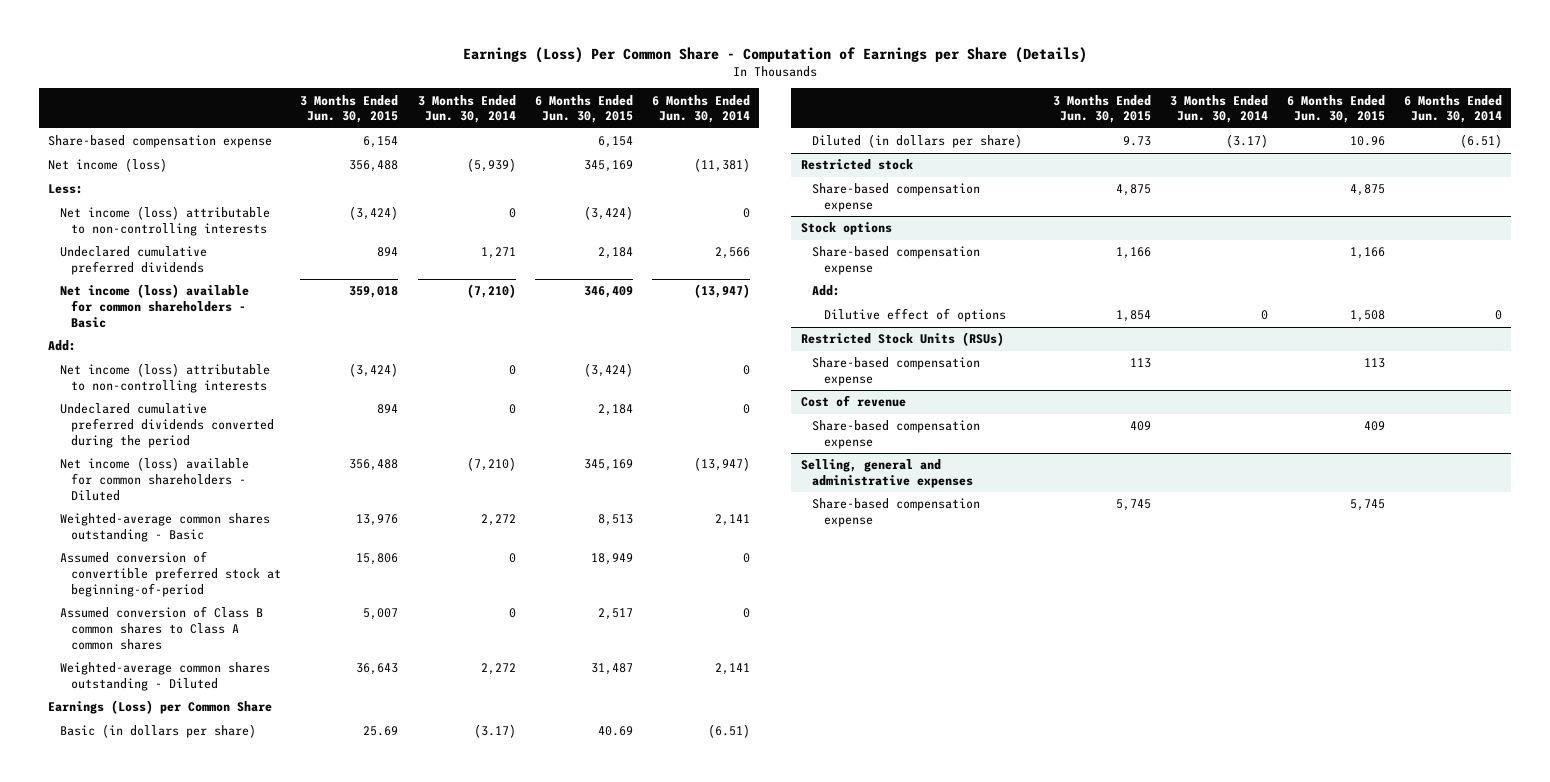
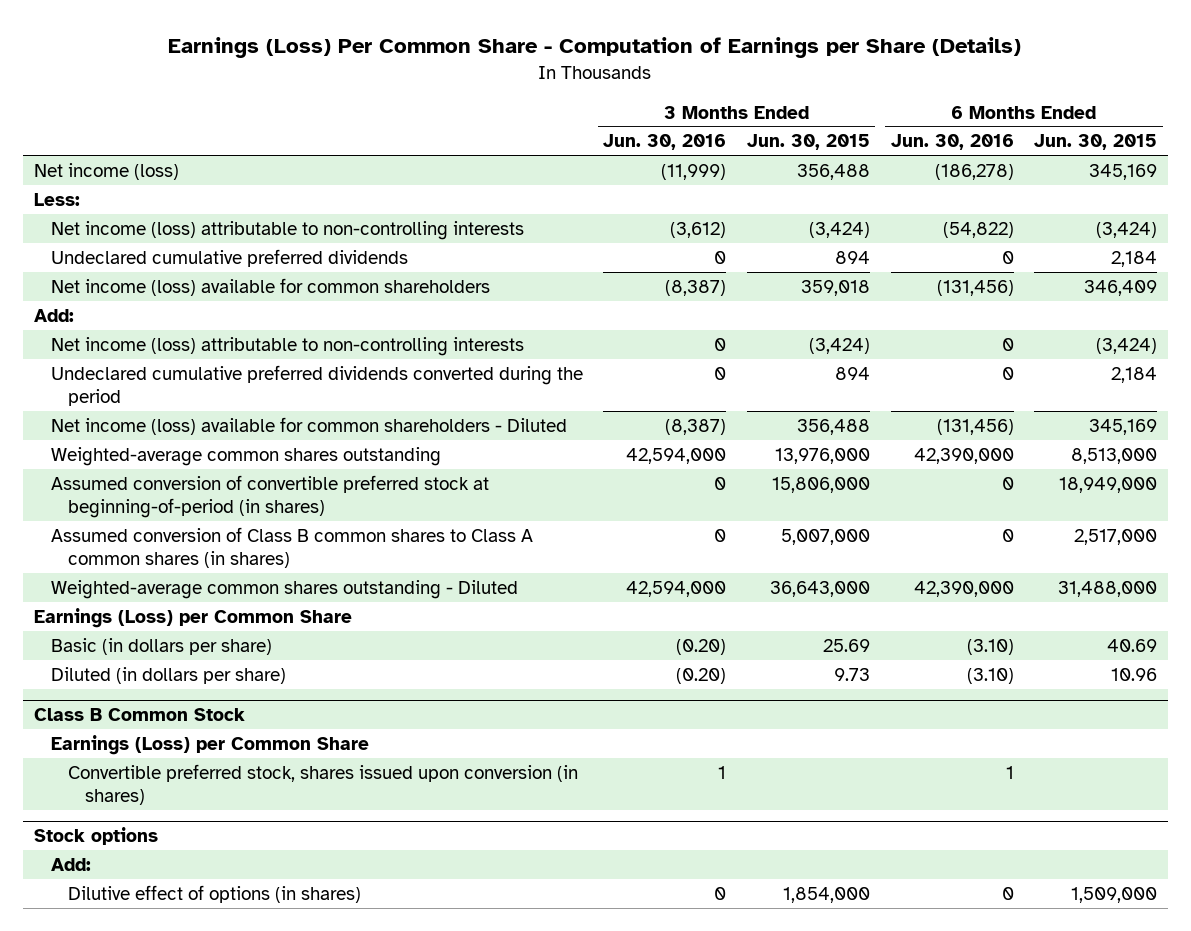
- | 3 Months Ended Jun. 30, 2015 | 3 Months Ended Jun. 30, 2014 | 6 Months Ended Jun. 30, 2015 | 6 Months Ended Jun. 30, 2014
+ | 3 Months Ended Jun. 30, 2016 | 3 Months Ended Jun. 30, 2015 | 6 Months Ended Jun. 30, 2016 | 6 Months Ended Jun. 30, 2015
- Share-based compensation expense | 6,154 | | 6,154 |
- Net income (loss) available for common shareholders - Basic | 359,018 | (7,210) | 346,409 | (13,947)
+ Net income (loss) available for common shareholders | (8,387) | 359,018 | (131,456) | 346,409
- Weighted-average common shares outstanding - Basic | 13,976 | 2,272 | 8,513 | 2,141
- Assumed conversion of convertible preferred stock at beginning-of-period | 15,806 | 0 | 18,949 | 0
- Assumed conversion of Class B common shares to Class A common shares | 5,007 | 0 | 2,517 | 0
- Weighted-average common shares outstanding - Diluted | 36,643 | 2,272 | 31,487 | 2,141
+ Weighted-average common shares outstanding | 42,594,000 | 13,976,000 | 42,390,000 | 8,513,000
+ Assumed conversion of convertible preferred stock at beginning-of-period (in shares) | 0 | 15,806,000 | 0 | 18,949,000
+ Assumed conversion of Class B common shares to Class A common shares (in shares) | 0 | 5,007,000 | 0 | 2,517,000
+ Weighted-average common shares outstanding - Diluted | 42,594,000 | 36,643,000 | 42,390,000 | 31,488,000
- Restricted stock
- Share-based compensation expense | 4,875 | | 4,875 |
+ Class B Common Stock
+ Earnings (Loss) per Common Share
+ Convertible preferred stock, shares issued upon conversion (in shares) | 1 | | 1 |
@ Stock options
- Share-based compensation expense | 1,166 | | 1,166 |
- Dilutive effect of options | 1,854 | 0 | 1,508 | 0
- Restricted Stock Units (RSUs)
- Share-based compensation expense | 113 | | 113 |
- Cost of revenue
- Share-based compensation expense | 409 | | 409 |
- Selling, general and administrative expenses
- Share-based compensation expense | 5,745 | | 5,745 |
@ Stock options
+ Dilutive effect of options (in shares) | 0 | 1,854,000 | 0 | 1,509,000

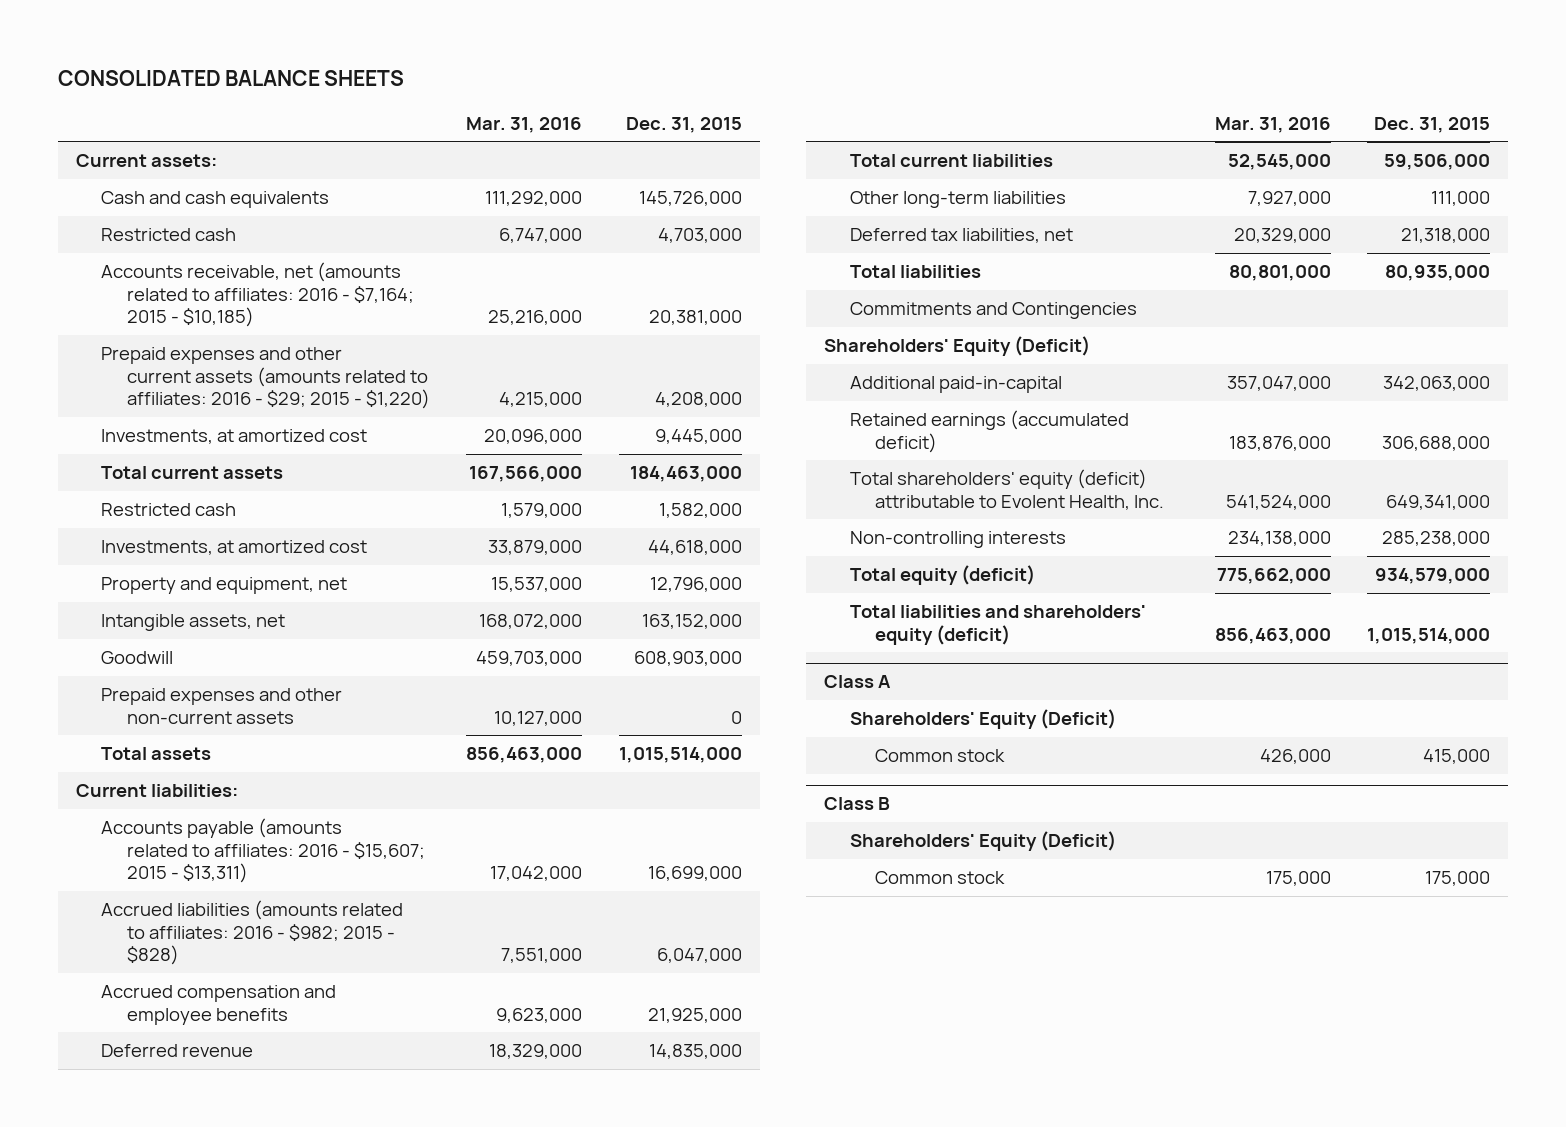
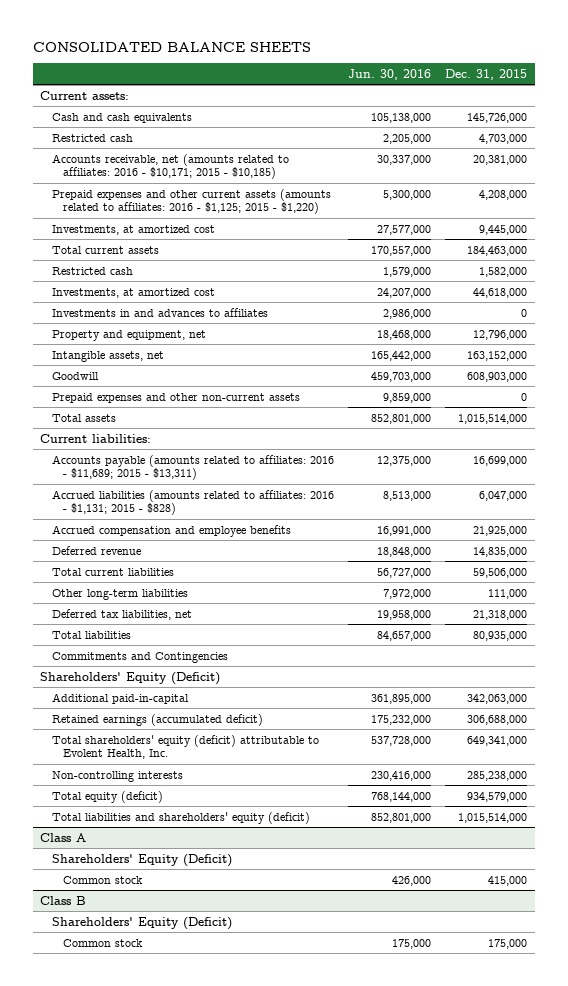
- | Mar. 31, 2016 | Dec. 31, 2015
+ | Jun. 30, 2016 | Dec. 31, 2015
- Accounts receivable, net (amounts related to affiliates: 2016 - $7,164; 2015 - $10,185) | 25,216,000 | 20,381,000
- Prepaid expenses and other current assets (amounts related to affiliates: 2016 - $29; 2015 - $1,220) | 4,215,000 | 4,208,000
+ Accounts receivable, net (amounts related to affiliates: 2016 - $10,171; 2015 - $10,185) | 30,337,000 | 20,381,000
+ Prepaid expenses and other current assets (amounts related to affiliates: 2016 - $1,125; 2015 - $1,220) | 5,300,000 | 4,208,000
+ Investments in and advances to affiliates | 2,986,000 | 0
- Accounts payable (amounts related to affiliates: 2016 - $15,607; 2015 - $13,311) | 17,042,000 | 16,699,000
- Accrued liabilities (amounts related to affiliates: 2016 - $982; 2015 - $828) | 7,551,000 | 6,047,000
+ Accounts payable (amounts related to affiliates: 2016 - $11,689; 2015 - $13,311) | 12,375,000 | 16,699,000
+ Accrued liabilities (amounts related to affiliates: 2016 - $1,131; 2015 - $828) | 8,513,000 | 6,047,000

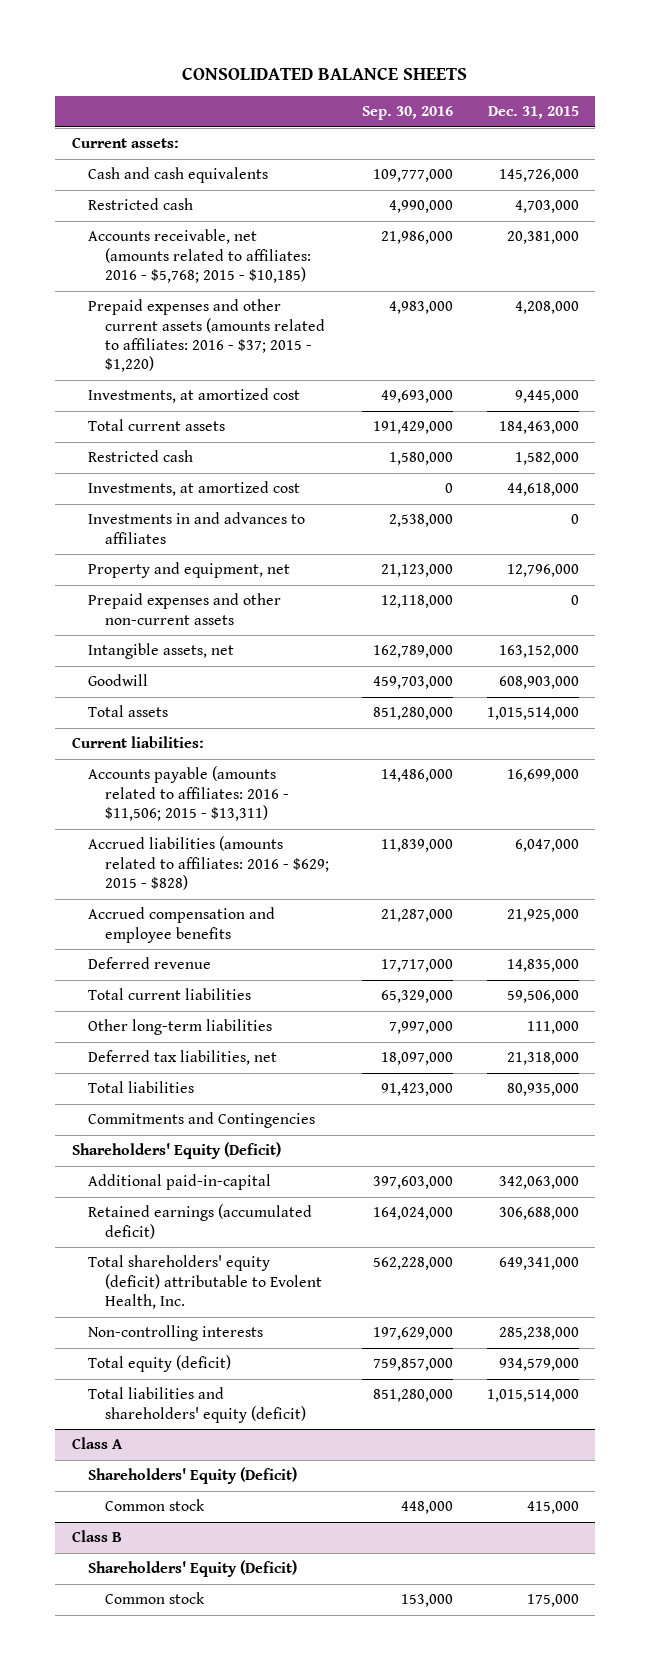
- | Jun. 30, 2016 | Dec. 31, 2015
+ | Sep. 30, 2016 | Dec. 31, 2015
- Accounts receivable, net (amounts related to affiliates: 2016 - $10,171; 2015 - $10,185) | 30,337,000 | 20,381,000
- Prepaid expenses and other current assets (amounts related to affiliates: 2016 - $1,125; 2015 - $1,220) | 5,300,000 | 4,208,000
+ Accounts receivable, net (amounts related to affiliates: 2016 - $5,768; 2015 - $10,185) | 21,986,000 | 20,381,000
+ Prepaid expenses and other current assets (amounts related to affiliates: 2016 - $37; 2015 - $1,220) | 4,983,000 | 4,208,000
moved up: Prepaid expenses and other non-current assets | 12,118,000 | 0
- Accounts payable (amounts related to affiliates: 2016 - $11,689; 2015 - $13,311) | 12,375,000 | 16,699,000
- Accrued liabilities (amounts related to affiliates: 2016 - $1,131; 2015 - $828) | 8,513,000 | 6,047,000
+ Accounts payable (amounts related to affiliates: 2016 - $11,506; 2015 - $13,311) | 14,486,000 | 16,699,000
+ Accrued liabilities (amounts related to affiliates: 2016 - $629; 2015 - $828) | 11,839,000 | 6,047,000

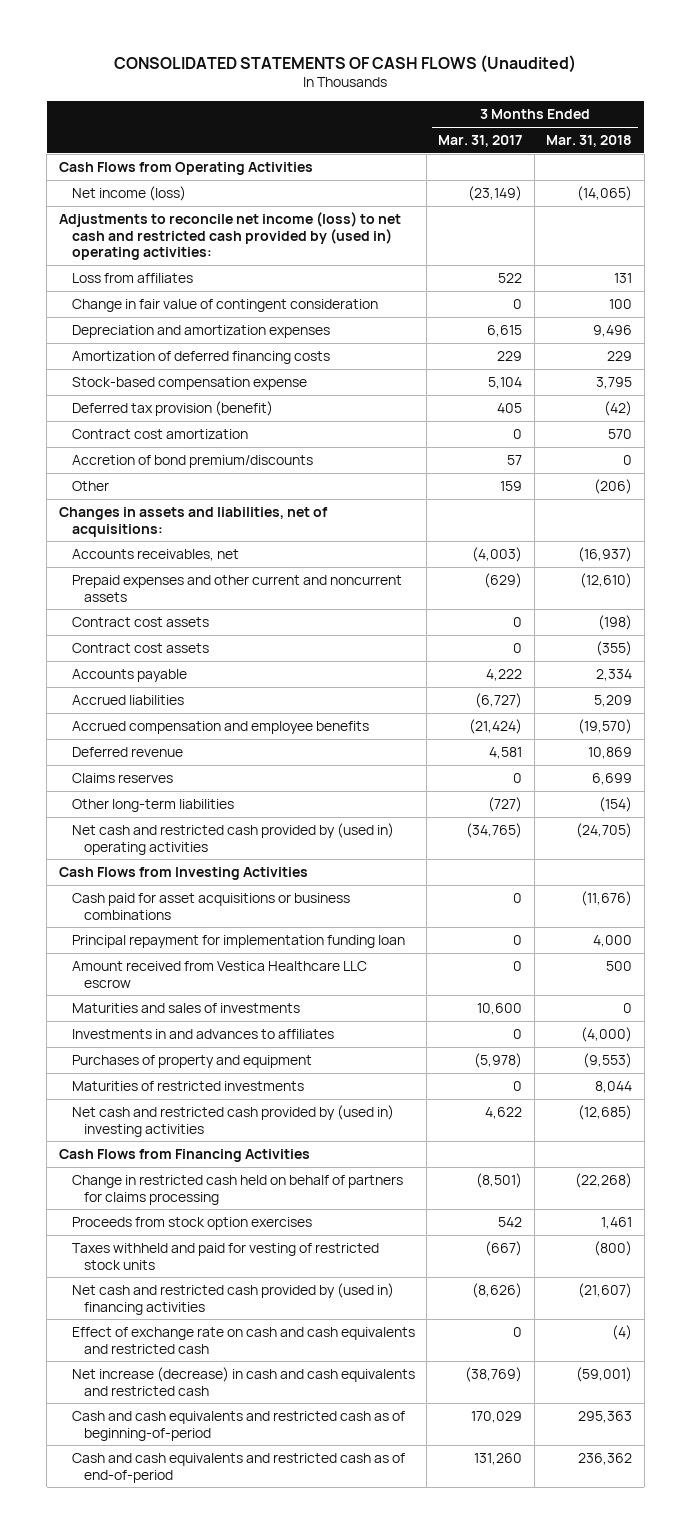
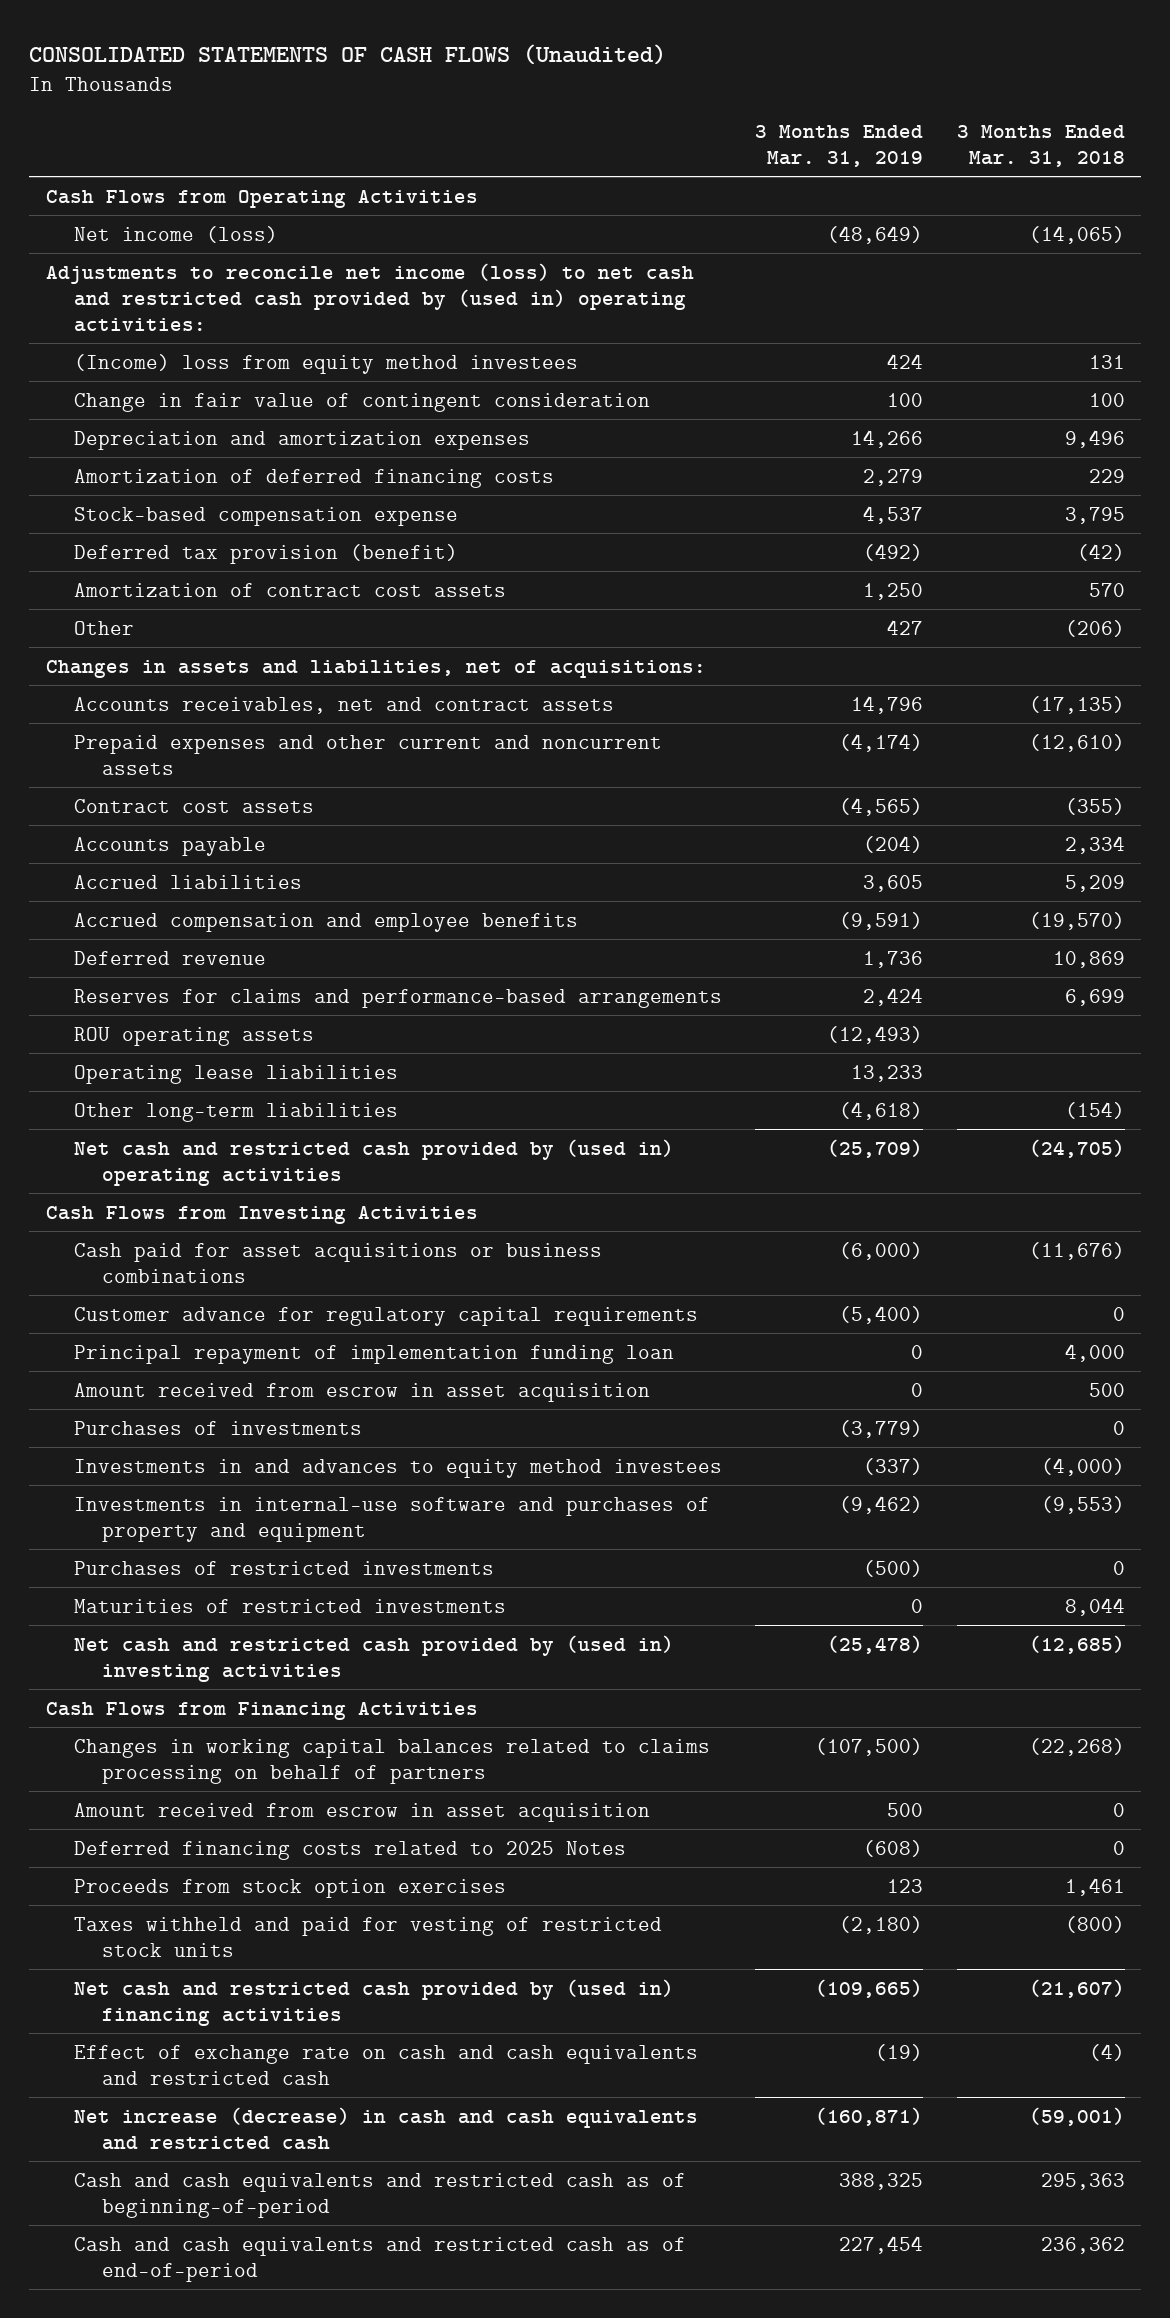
- | 3 Months Ended Mar. 31, 2017 | 3 Months Ended Mar. 31, 2018
+ | 3 Months Ended Mar. 31, 2019 | 3 Months Ended Mar. 31, 2018
- Loss from affiliates | 522 | 131
+ (Income) loss from equity method investees | 424 | 131
- Contract cost amortization | 0 | 570
- Accretion of bond premium/discounts | 57 | 0
+ Amortization of contract cost assets | 1,250 | 570
- Accounts receivables, net | (4,003) | (16,937)
+ Accounts receivables, net and contract assets | 14,796 | (17,135)
- Contract cost assets | 0 | (198)
- Claims reserves | 0 | 6,699
+ Reserves for claims and performance-based arrangements | 2,424 | 6,699
+ ROU operating assets | (12,493) |
+ Operating lease liabilities | 13,233 |
- Principal repayment for implementation funding loan | 0 | 4,000
- Amount received from Vestica Healthcare LLC escrow | 0 | 500
- Maturities and sales of investments | 10,600 | 0
- Investments in and advances to affiliates | 0 | (4,000)
- Purchases of property and equipment | (5,978) | (9,553)
+ Customer advance for regulatory capital requirements | (5,400) | 0
+ Principal repayment of implementation funding loan | 0 | 4,000
+ Amount received from escrow in asset acquisition | 0 | 500
+ Purchases of investments | (3,779) | 0
+ Investments in and advances to equity method investees | (337) | (4,000)
+ Investments in internal-use software and purchases of property and equipment | (9,462) | (9,553)
+ Purchases of restricted investments | (500) | 0
- Change in restricted cash held on behalf of partners for claims processing | (8,501) | (22,268)
+ Changes in working capital balances related to claims processing on behalf of partners | (107,500) | (22,268)
+ Amount received from escrow in asset acquisition | 500 | 0
+ Deferred financing costs related to 2025 Notes | (608) | 0

